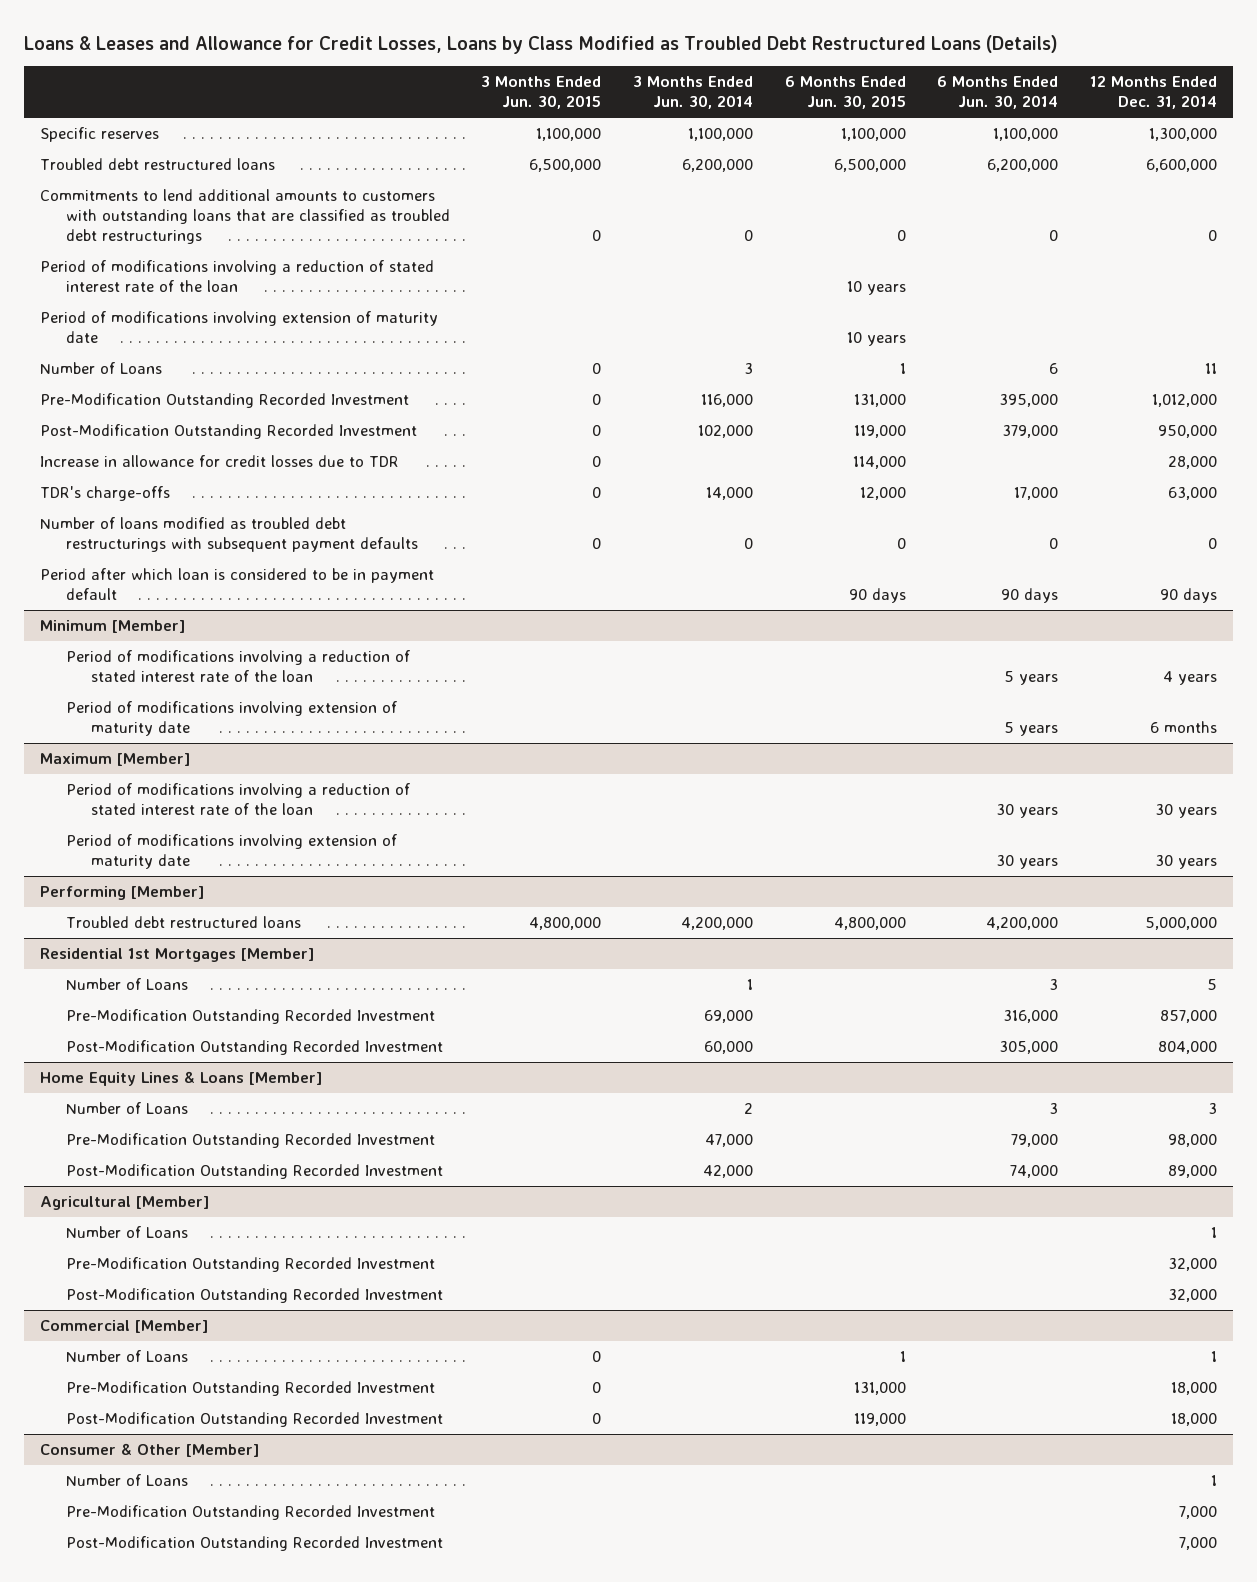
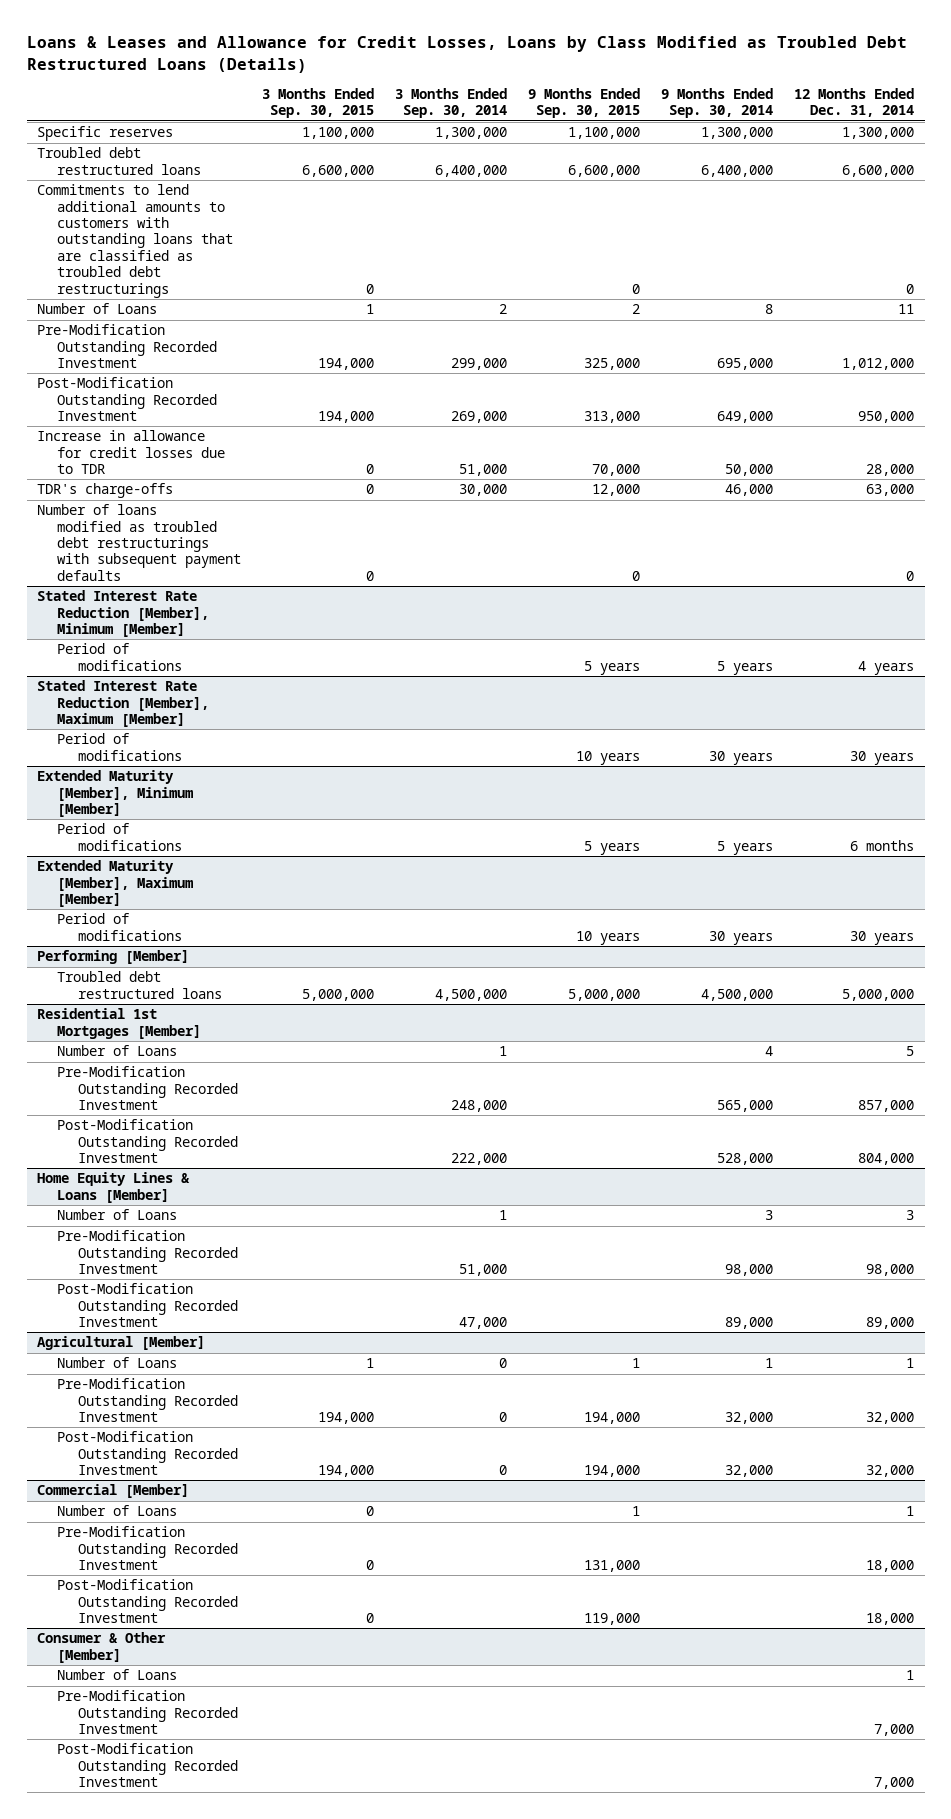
- | 3 Months Ended Jun. 30, 2015 | 3 Months Ended Jun. 30, 2014 | 6 Months Ended Jun. 30, 2015 | 6 Months Ended Jun. 30, 2014 | 12 Months Ended Dec. 31, 2014
+ | 3 Months Ended Sep. 30, 2015 | 3 Months Ended Sep. 30, 2014 | 9 Months Ended Sep. 30, 2015 | 9 Months Ended Sep. 30, 2014 | 12 Months Ended Dec. 31, 2014
- Period of modifications involving a reduction of stated interest rate of the loan | | | 10 years | |
- Period of modifications involving extension of maturity date | | | 10 years | |
- Period after which loan is considered to be in payment default | | | 90 days | 90 days | 90 days
- Minimum [Member]
- Period of modifications involving a reduction of stated interest rate of the loan | | | | 5 years | 4 years
- Period of modifications involving extension of maturity date | | | | 5 years | 6 months
- Maximum [Member]
- Period of modifications involving a reduction of stated interest rate of the loan | | | | 30 years | 30 years
- Period of modifications involving extension of maturity date | | | | 30 years | 30 years
+ Stated Interest Rate Reduction [Member], Minimum [Member]
+ Period of modifications | | | 5 years | 5 years | 4 years
+ Stated Interest Rate Reduction [Member], Maximum [Member]
+ Period of modifications | | | 10 years | 30 years | 30 years
+ Extended Maturity [Member], Minimum [Member]
+ Period of modifications | | | 5 years | 5 years | 6 months
+ Extended Maturity [Member], Maximum [Member]
+ Period of modifications | | | 10 years | 30 years | 30 years

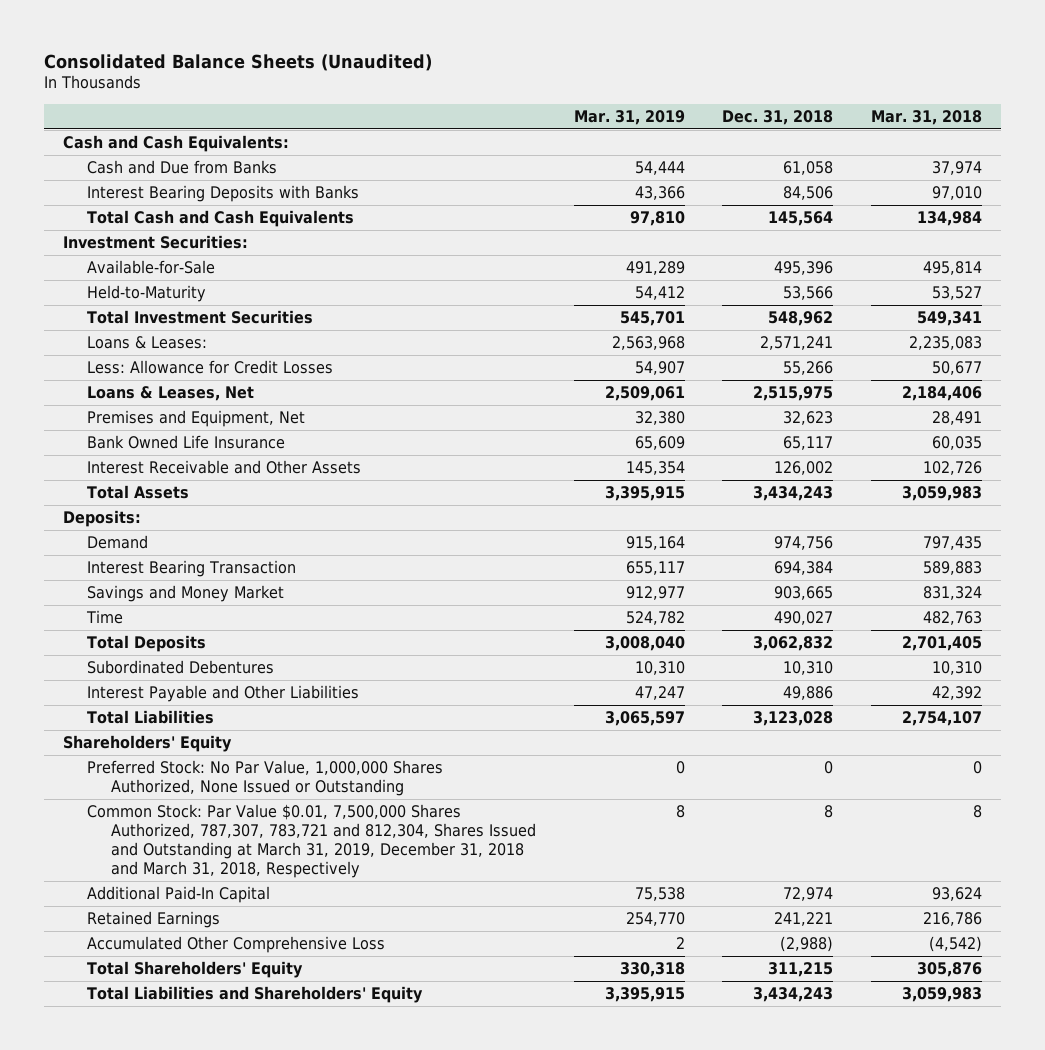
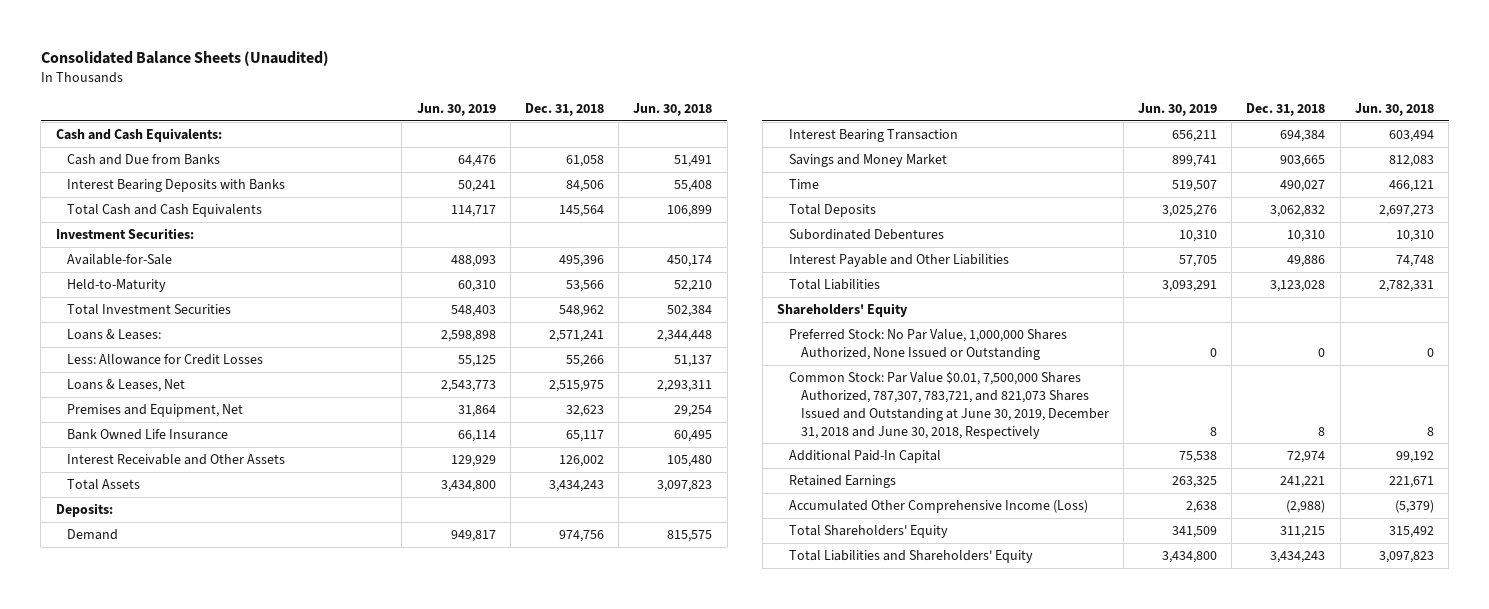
- | Mar. 31, 2019 | Dec. 31, 2018 | Mar. 31, 2018
+ | Jun. 30, 2019 | Dec. 31, 2018 | Jun. 30, 2018
- Common Stock: Par Value $0.01, 7,500,000 Shares Authorized, 787,307, 783,721 and 812,304, Shares Issued and Outstanding at March 31, 2019, December 31, 2018 and March 31, 2018, Respectively | 8 | 8 | 8
+ Common Stock: Par Value $0.01, 7,500,000 Shares Authorized, 787,307, 783,721, and 821,073 Shares Issued and Outstanding at June 30, 2019, December 31, 2018 and June 30, 2018, Respectively | 8 | 8 | 8
- Accumulated Other Comprehensive Loss | 2 | (2,988) | (4,542)
+ Accumulated Other Comprehensive Income (Loss) | 2,638 | (2,988) | (5,379)

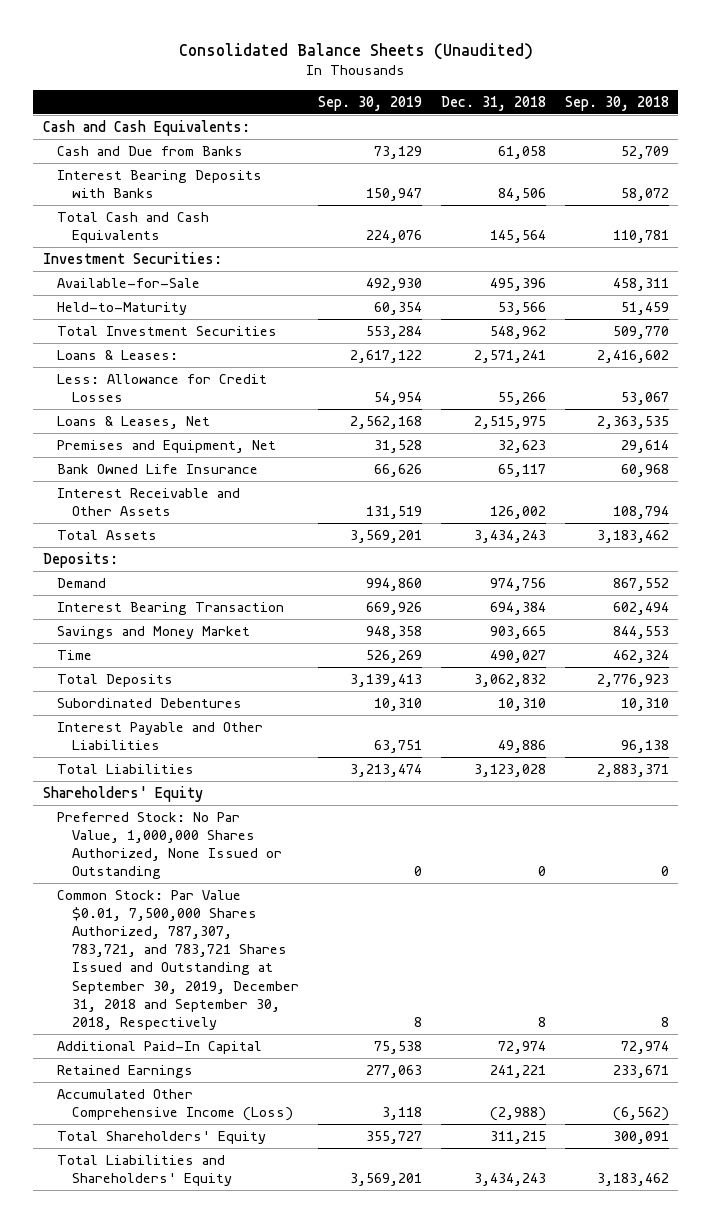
- | Jun. 30, 2019 | Dec. 31, 2018 | Jun. 30, 2018
+ | Sep. 30, 2019 | Dec. 31, 2018 | Sep. 30, 2018
- Common Stock: Par Value $0.01, 7,500,000 Shares Authorized, 787,307, 783,721, and 821,073 Shares Issued and Outstanding at June 30, 2019, December 31, 2018 and June 30, 2018, Respectively | 8 | 8 | 8
+ Common Stock: Par Value $0.01, 7,500,000 Shares Authorized, 787,307, 783,721, and 783,721 Shares Issued and Outstanding at September 30, 2019, December 31, 2018 and September 30, 2018, Respectively | 8 | 8 | 8

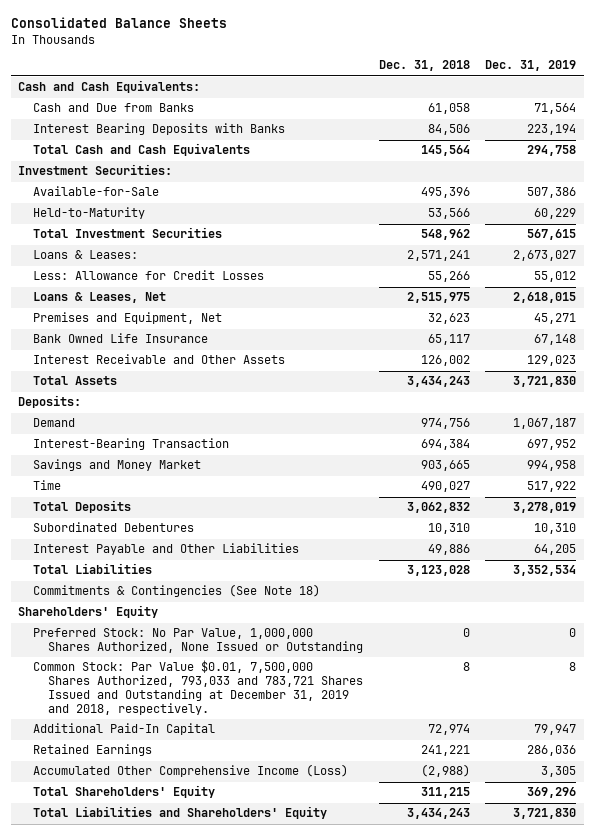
- Consolidated Balance Sheets (Unaudited)
+ Consolidated Balance Sheets
- | Sep. 30, 2019 | Dec. 31, 2018 | Sep. 30, 2018
+ | Dec. 31, 2018 | Dec. 31, 2019
- Interest Bearing Transaction | 669,926 | 694,384 | 602,494
+ Interest-Bearing Transaction | 694,384 | 697,952
+ Commitments & Contingencies (See Note 18)
- Common Stock: Par Value $0.01, 7,500,000 Shares Authorized, 787,307, 783,721, and 783,721 Shares Issued and Outstanding at September 30, 2019, December 31, 2018 and September 30, 2018, Respectively | 8 | 8 | 8
+ Common Stock: Par Value $0.01, 7,500,000 Shares Authorized, 793,033 and 783,721 Shares Issued and Outstanding at December 31, 2019 and 2018, respectively. | 8 | 8

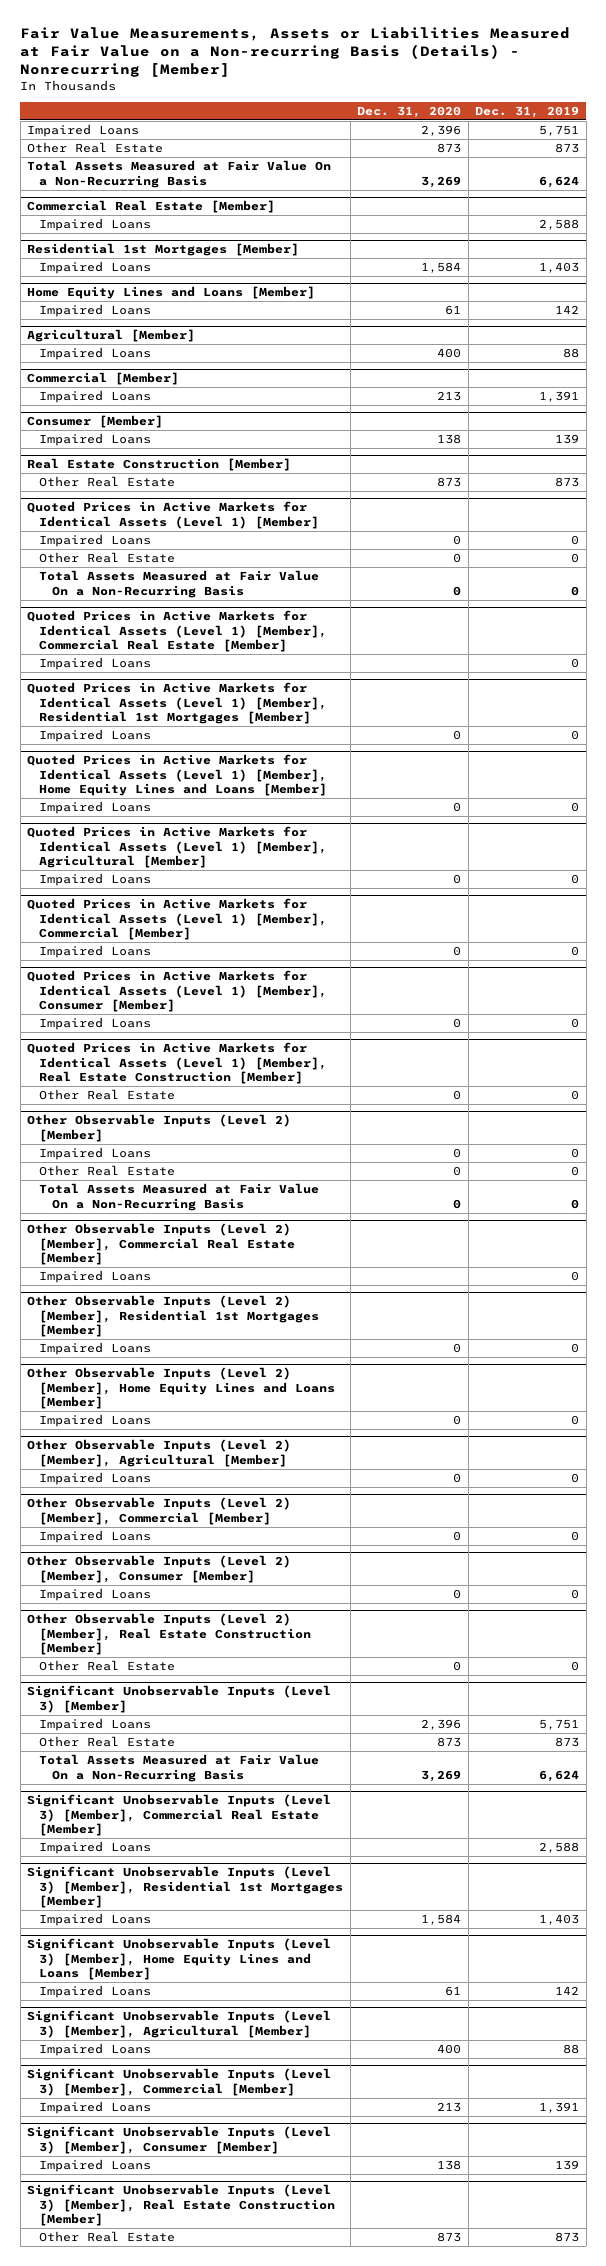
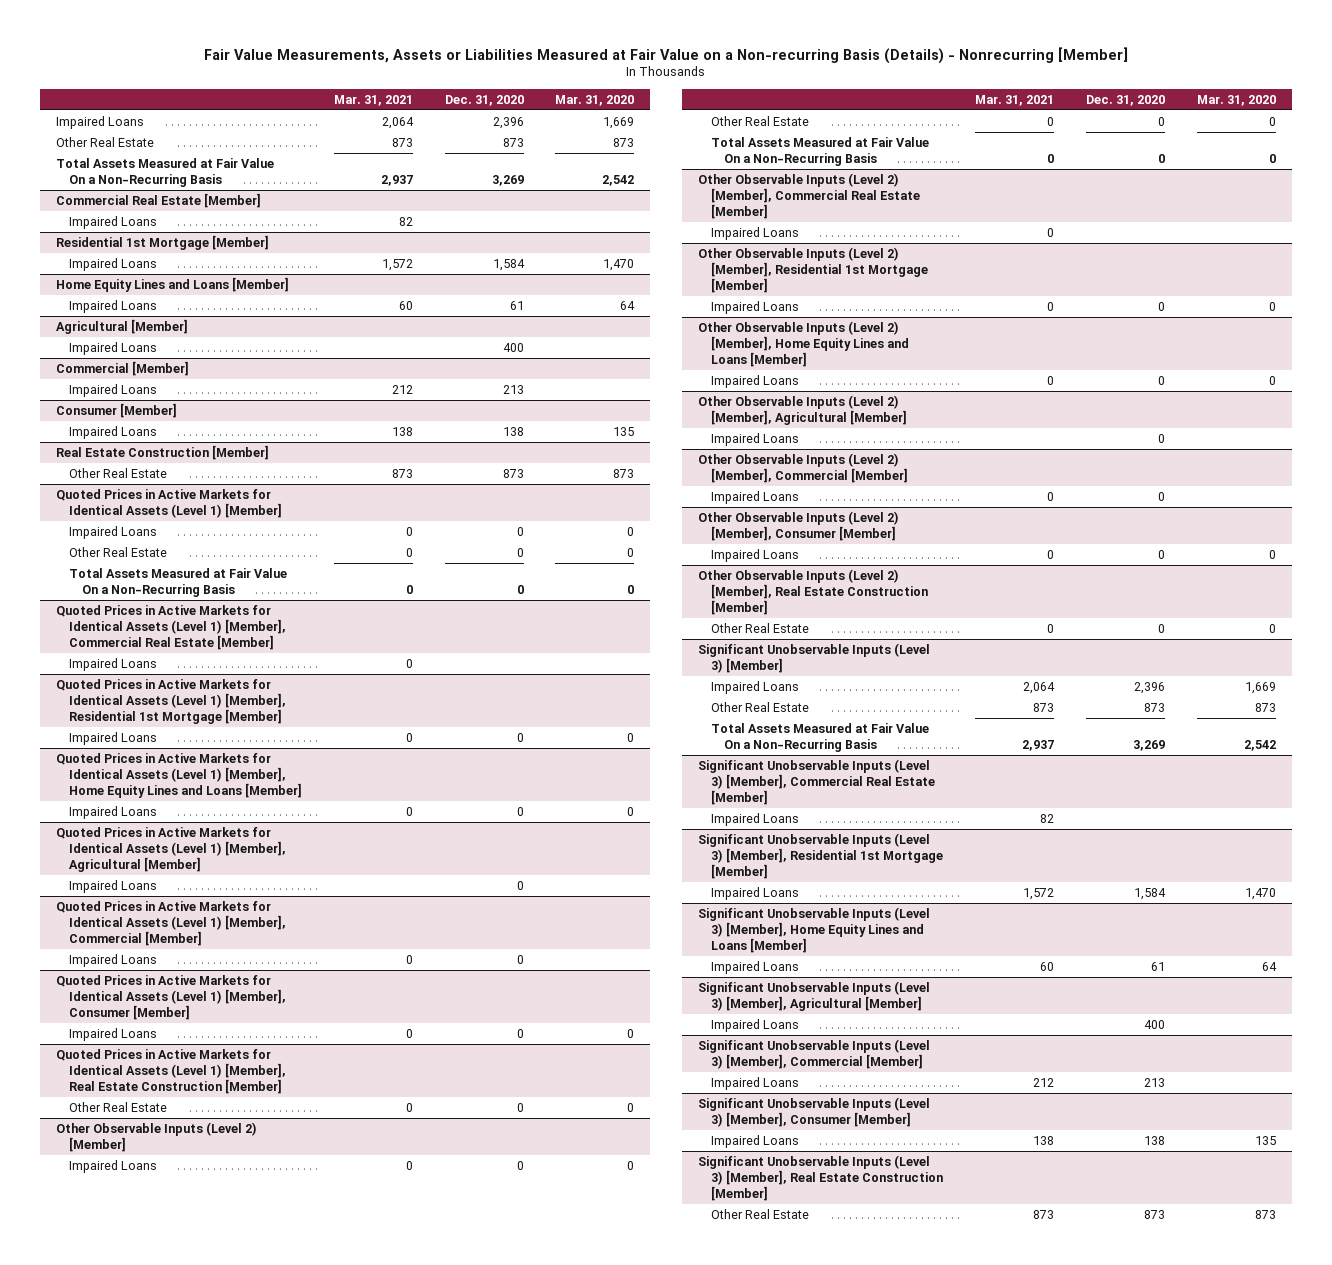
- | Dec. 31, 2020 | Dec. 31, 2019
+ | Mar. 31, 2021 | Dec. 31, 2020 | Mar. 31, 2020
- Residential 1st Mortgages [Member]
+ Residential 1st Mortgage [Member]
- Quoted Prices in Active Markets for Identical Assets (Level 1) [Member], Residential 1st Mortgages [Member]
+ Quoted Prices in Active Markets for Identical Assets (Level 1) [Member], Residential 1st Mortgage [Member]
- Other Observable Inputs (Level 2) [Member], Residential 1st Mortgages [Member]
+ Other Observable Inputs (Level 2) [Member], Residential 1st Mortgage [Member]
- Significant Unobservable Inputs (Level 3) [Member], Residential 1st Mortgages [Member]
+ Significant Unobservable Inputs (Level 3) [Member], Residential 1st Mortgage [Member]

